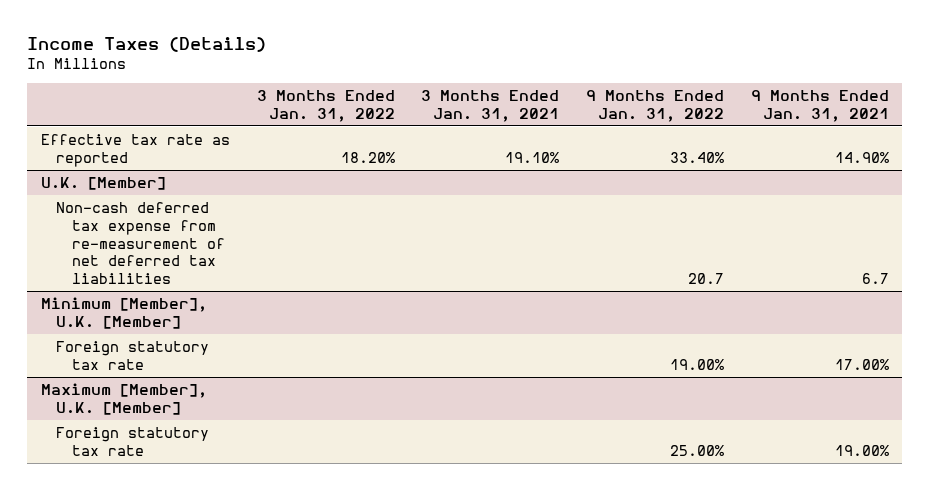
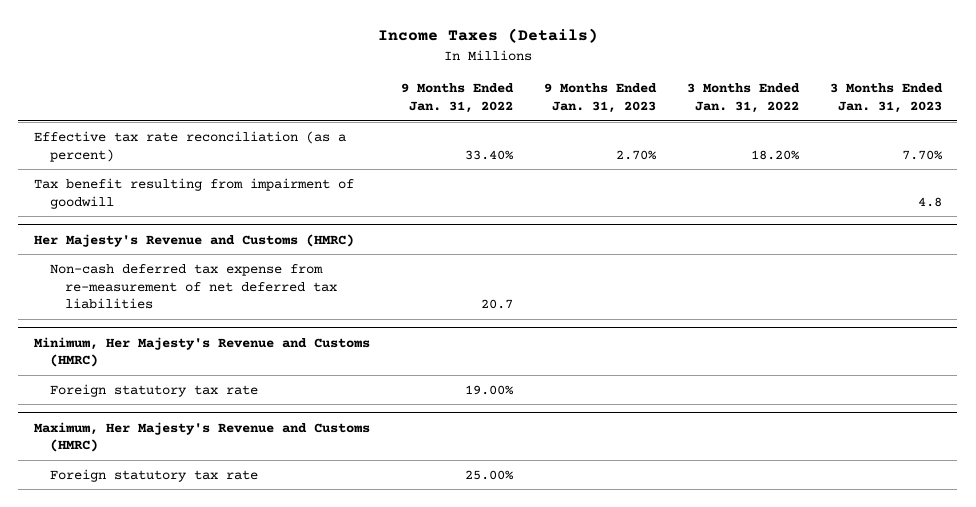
- | 3 Months Ended Jan. 31, 2022 | 3 Months Ended Jan. 31, 2021 | 9 Months Ended Jan. 31, 2022 | 9 Months Ended Jan. 31, 2021
+ | 9 Months Ended Jan. 31, 2022 | 9 Months Ended Jan. 31, 2023 | 3 Months Ended Jan. 31, 2022 | 3 Months Ended Jan. 31, 2023
- Effective tax rate as reported | 18.20% | 19.10% | 33.40% | 14.90%
- U.K. [Member]
+ Effective tax rate reconciliation (as a percent) | 33.40% | 2.70% | 18.20% | 7.70%
+ Tax benefit resulting from impairment of goodwill | | | | 4.8
+ Her Majesty's Revenue and Customs (HMRC)
- Minimum [Member], U.K. [Member]
+ Minimum, Her Majesty's Revenue and Customs (HMRC)
- Maximum [Member], U.K. [Member]
+ Maximum, Her Majesty's Revenue and Customs (HMRC)

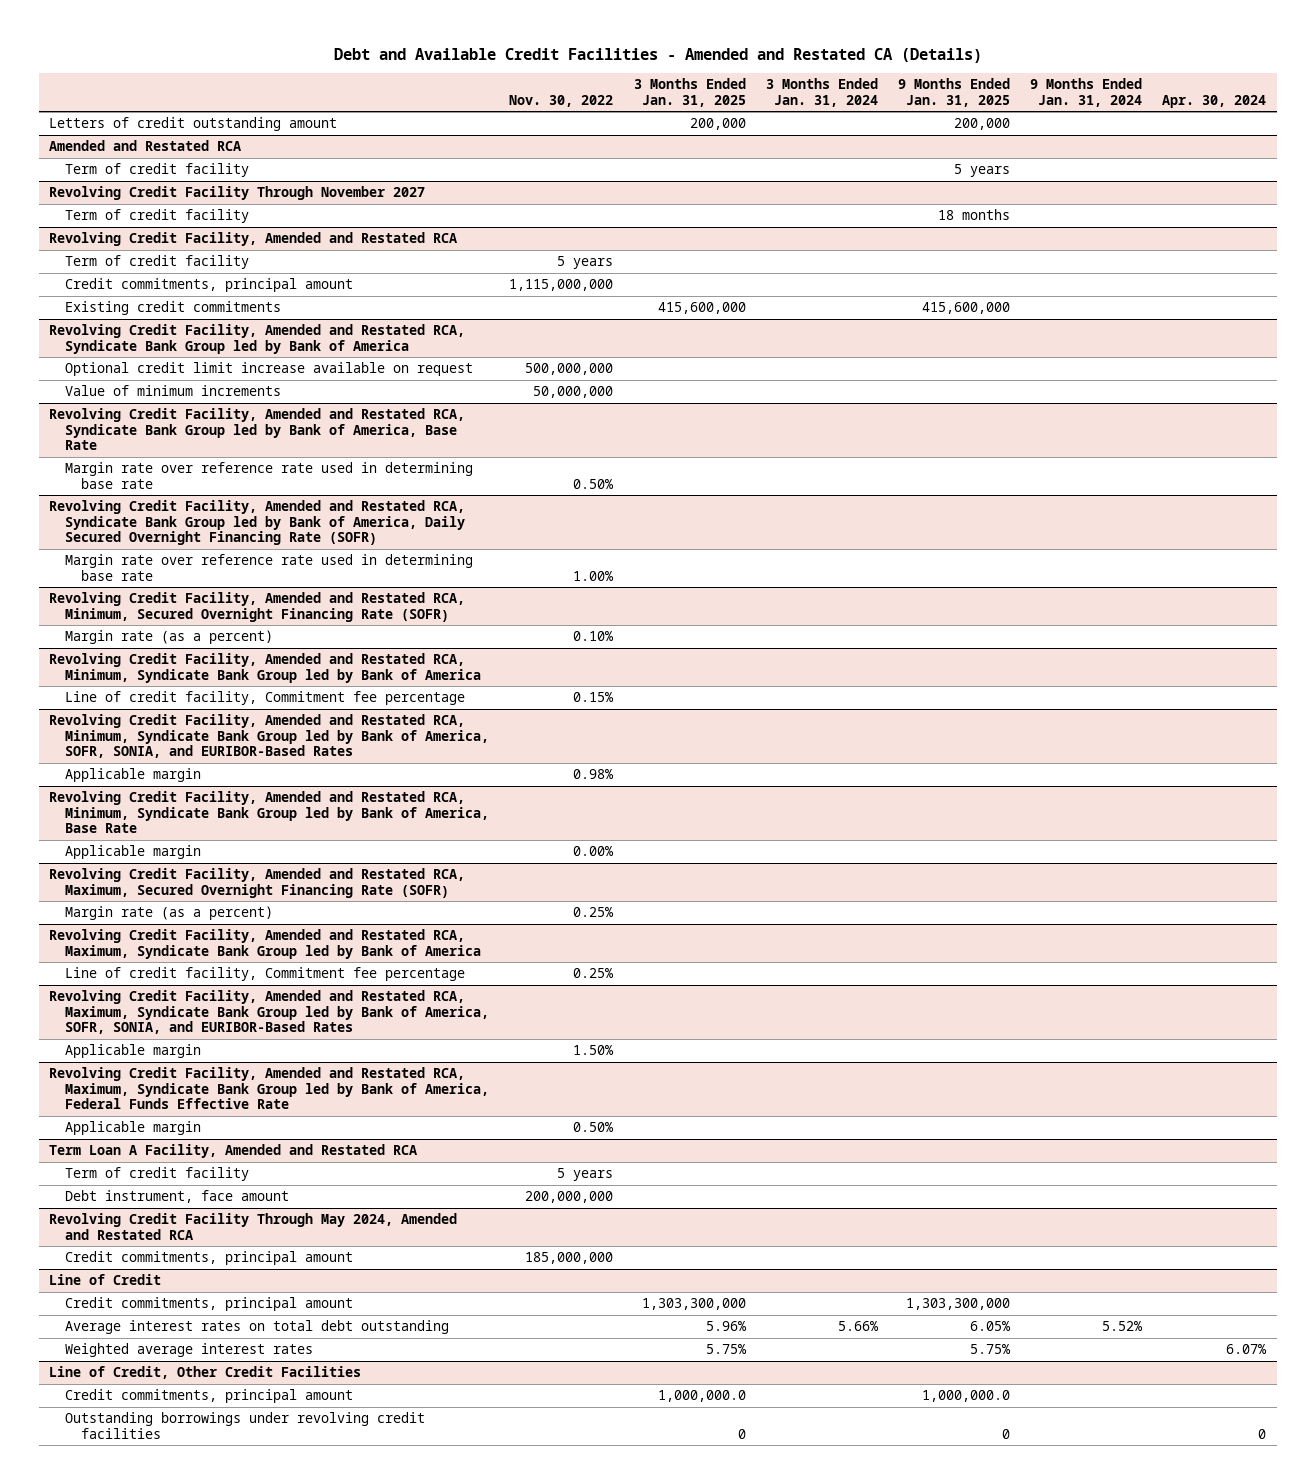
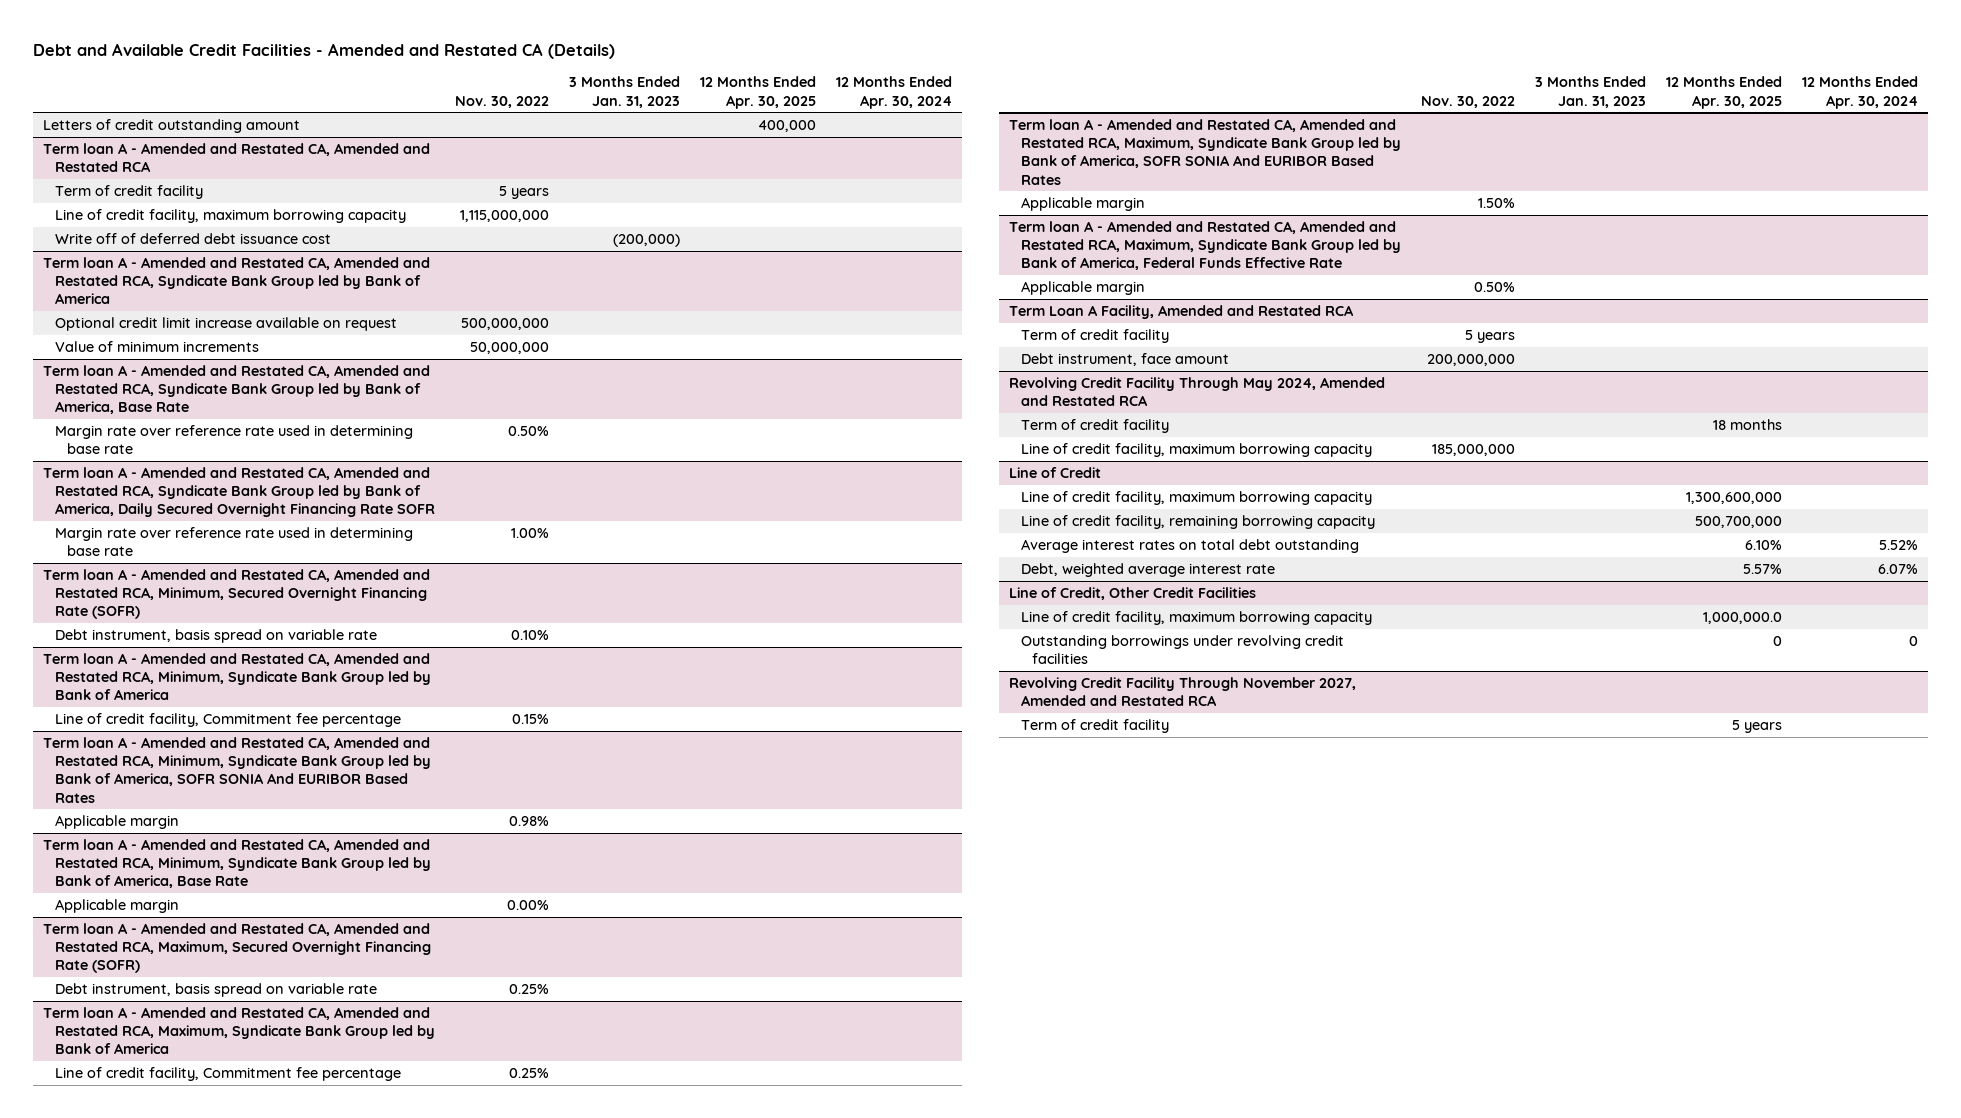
- | Nov. 30, 2022 | 3 Months Ended Jan. 31, 2025 | 3 Months Ended Jan. 31, 2024 | 9 Months Ended Jan. 31, 2025 | 9 Months Ended Jan. 31, 2024 | Apr. 30, 2024
+ | Nov. 30, 2022 | 3 Months Ended Jan. 31, 2023 | 12 Months Ended Apr. 30, 2025 | 12 Months Ended Apr. 30, 2024
- Amended and Restated RCA
- Term of credit facility | | | | 5 years | |
- Revolving Credit Facility Through November 2027
- Term of credit facility | | | | 18 months | |
- Revolving Credit Facility, Amended and Restated RCA
+ Term loan A - Amended and Restated CA, Amended and Restated RCA
- Credit commitments, principal amount | 1,115,000,000 | | | | |
- Existing credit commitments | | 415,600,000 | | 415,600,000 | |
- Revolving Credit Facility, Amended and Restated RCA, Syndicate Bank Group led by Bank of America
+ Line of credit facility, maximum borrowing capacity | 1,115,000,000 | | |
+ Write off of deferred debt issuance cost | | (200,000) | |
+ Term loan A - Amended and Restated CA, Amended and Restated RCA, Syndicate Bank Group led by Bank of America
- Revolving Credit Facility, Amended and Restated RCA, Syndicate Bank Group led by Bank of America, Base Rate
+ Term loan A - Amended and Restated CA, Amended and Restated RCA, Syndicate Bank Group led by Bank of America, Base Rate
- Revolving Credit Facility, Amended and Restated RCA, Syndicate Bank Group led by Bank of America, Daily Secured Overnight Financing Rate (SOFR)
+ Term loan A - Amended and Restated CA, Amended and Restated RCA, Syndicate Bank Group led by Bank of America, Daily Secured Overnight Financing Rate SOFR
- Revolving Credit Facility, Amended and Restated RCA, Minimum, Secured Overnight Financing Rate (SOFR)
- Margin rate (as a percent) | 0.10% | | | | |
- Revolving Credit Facility, Amended and Restated RCA, Minimum, Syndicate Bank Group led by Bank of America
+ Term loan A - Amended and Restated CA, Amended and Restated RCA, Minimum, Secured Overnight Financing Rate (SOFR)
+ Debt instrument, basis spread on variable rate | 0.10% | | |
+ Term loan A - Amended and Restated CA, Amended and Restated RCA, Minimum, Syndicate Bank Group led by Bank of America
- Revolving Credit Facility, Amended and Restated RCA, Minimum, Syndicate Bank Group led by Bank of America, SOFR, SONIA, and EURIBOR-Based Rates
+ Term loan A - Amended and Restated CA, Amended and Restated RCA, Minimum, Syndicate Bank Group led by Bank of America, SOFR SONIA And EURIBOR Based Rates
- Revolving Credit Facility, Amended and Restated RCA, Minimum, Syndicate Bank Group led by Bank of America, Base Rate
+ Term loan A - Amended and Restated CA, Amended and Restated RCA, Minimum, Syndicate Bank Group led by Bank of America, Base Rate
- Revolving Credit Facility, Amended and Restated RCA, Maximum, Secured Overnight Financing Rate (SOFR)
- Margin rate (as a percent) | 0.25% | | | | |
- Revolving Credit Facility, Amended and Restated RCA, Maximum, Syndicate Bank Group led by Bank of America
+ Term loan A - Amended and Restated CA, Amended and Restated RCA, Maximum, Secured Overnight Financing Rate (SOFR)
+ Debt instrument, basis spread on variable rate | 0.25% | | |
+ Term loan A - Amended and Restated CA, Amended and Restated RCA, Maximum, Syndicate Bank Group led by Bank of America
- Revolving Credit Facility, Amended and Restated RCA, Maximum, Syndicate Bank Group led by Bank of America, SOFR, SONIA, and EURIBOR-Based Rates
+ Term loan A - Amended and Restated CA, Amended and Restated RCA, Maximum, Syndicate Bank Group led by Bank of America, SOFR SONIA And EURIBOR Based Rates
- Revolving Credit Facility, Amended and Restated RCA, Maximum, Syndicate Bank Group led by Bank of America, Federal Funds Effective Rate
+ Term loan A - Amended and Restated CA, Amended and Restated RCA, Maximum, Syndicate Bank Group led by Bank of America, Federal Funds Effective Rate
@ Revolving Credit Facility Through May 2024, Amended and Restated RCA
- Credit commitments, principal amount | 185,000,000 | | | | |
+ Term of credit facility | | | 18 months |
+ Line of credit facility, maximum borrowing capacity | 185,000,000 | | |
@ Line of Credit
- Credit commitments, principal amount | | 1,303,300,000 | | 1,303,300,000 | |
+ Line of credit facility, maximum borrowing capacity | | | 1,300,600,000 |
+ Line of credit facility, remaining borrowing capacity | | | 500,700,000 |
- Weighted average interest rates | | 5.75% | | 5.75% | | 6.07%
+ Debt, weighted average interest rate | | | 5.57% | 6.07%
@ Line of Credit, Other Credit Facilities
- Credit commitments, principal amount | | 1,000,000.0 | | 1,000,000.0 | |
+ Line of credit facility, maximum borrowing capacity | | | 1,000,000.0 |
+ Revolving Credit Facility Through November 2027, Amended and Restated RCA
+ Term of credit facility | | | 5 years |

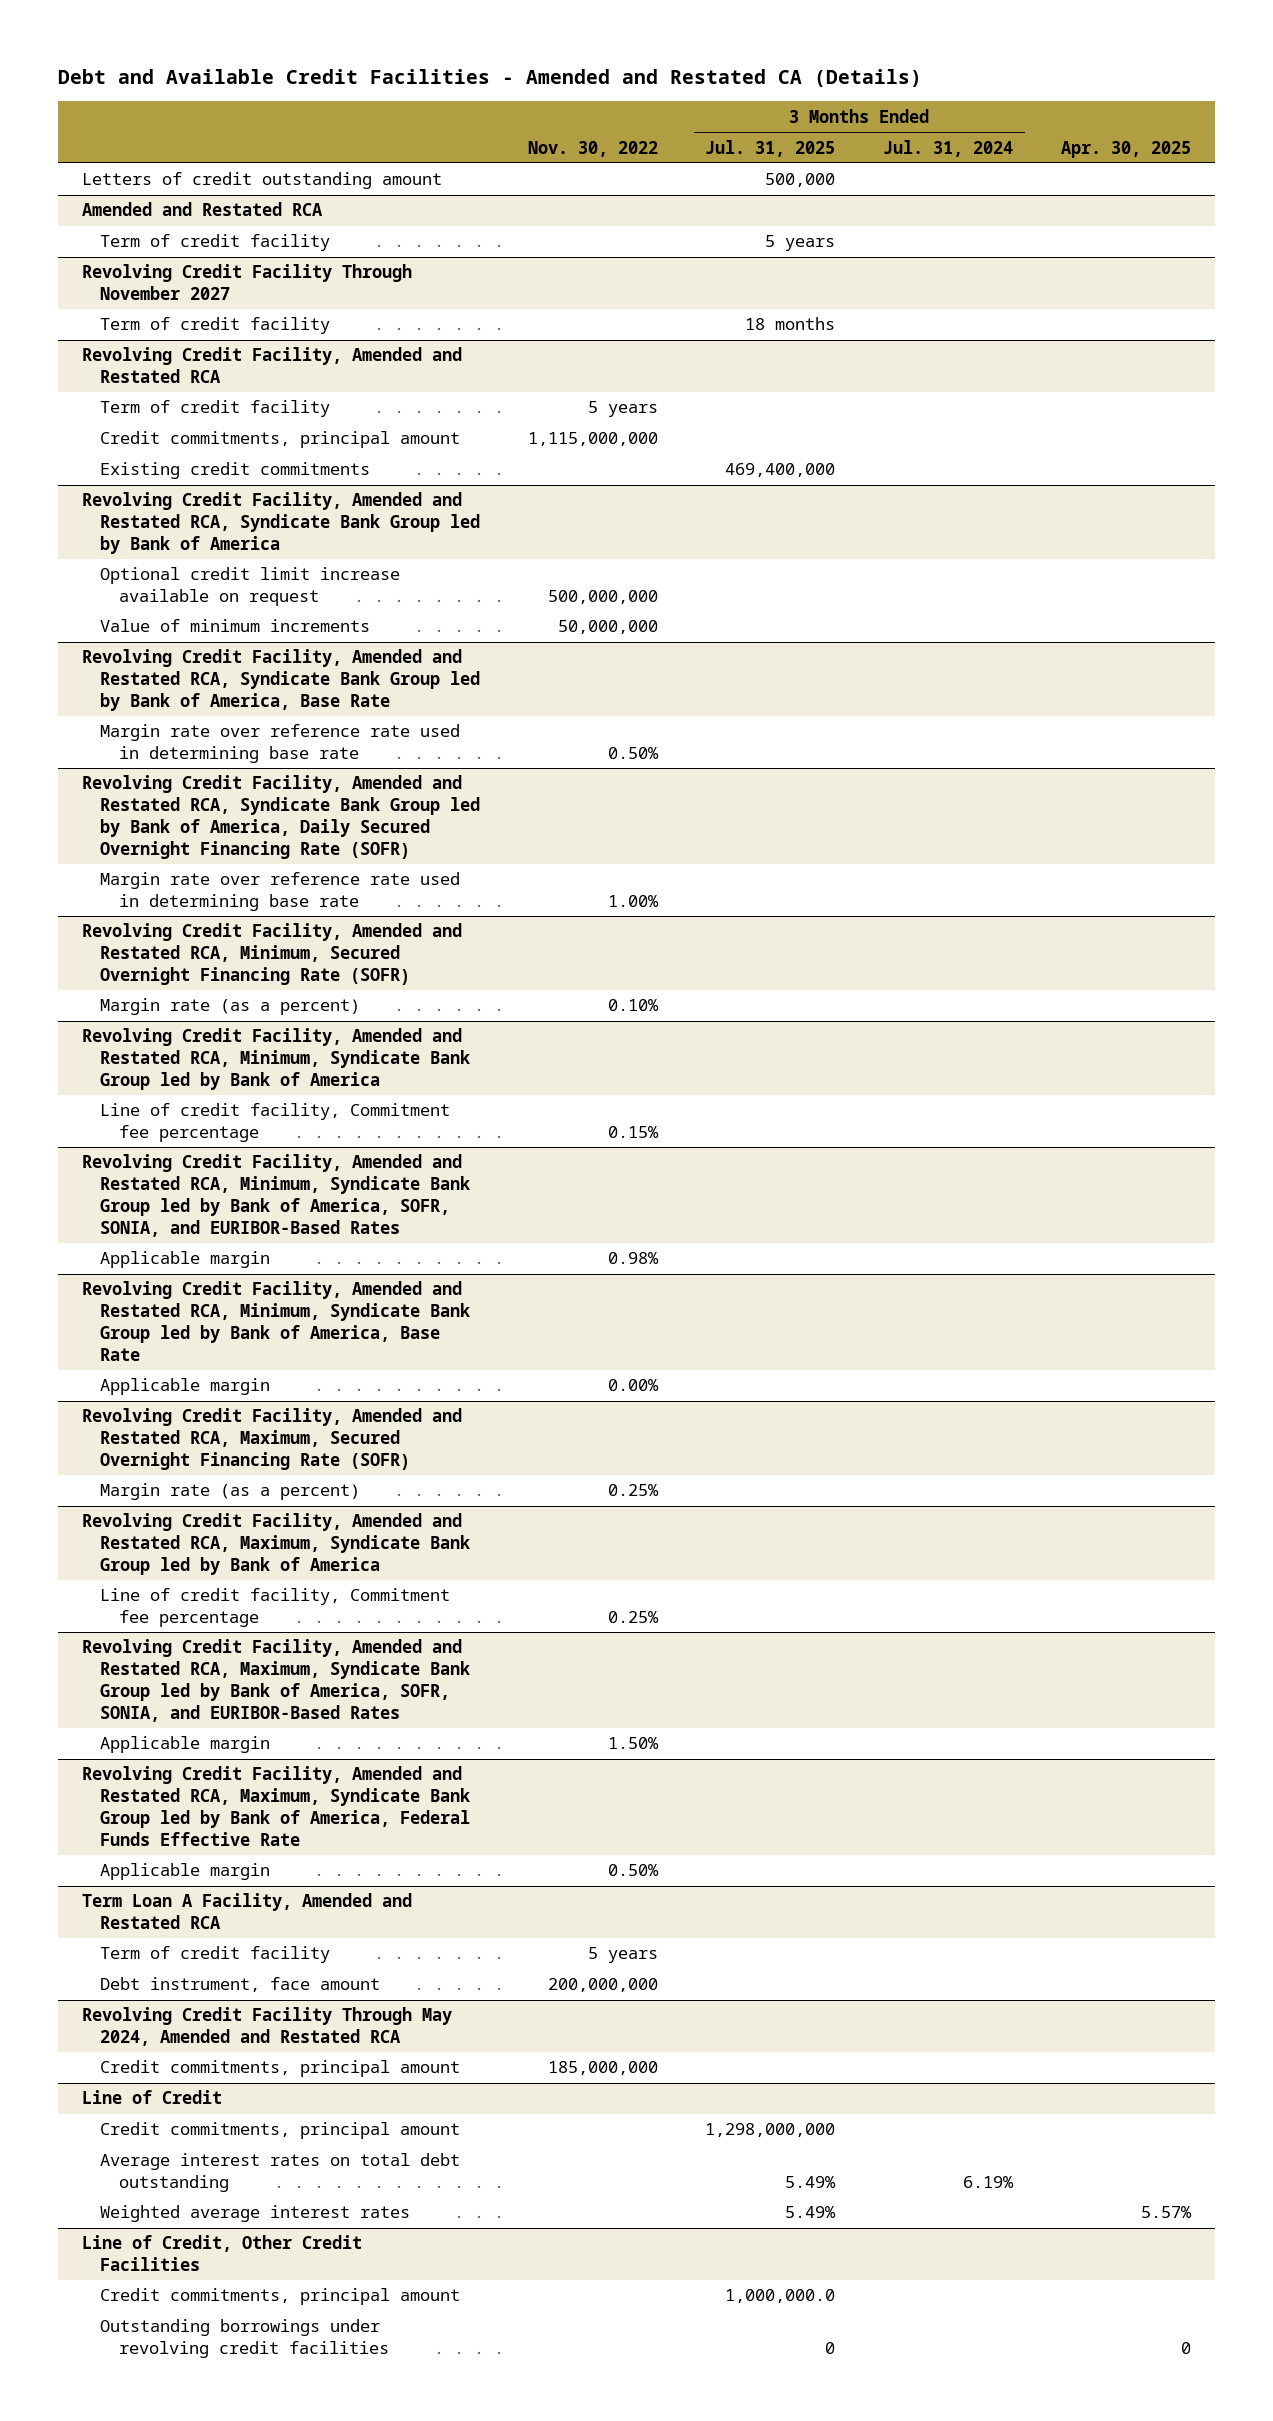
- | Nov. 30, 2022 | 3 Months Ended Jan. 31, 2023 | 12 Months Ended Apr. 30, 2025 | 12 Months Ended Apr. 30, 2024
+ | Nov. 30, 2022 | 3 Months Ended Jul. 31, 2025 | 3 Months Ended Jul. 31, 2024 | Apr. 30, 2025
- Term loan A - Amended and Restated CA, Amended and Restated RCA
+ Amended and Restated RCA
+ Term of credit facility | | 5 years | |
+ Revolving Credit Facility Through November 2027
+ Term of credit facility | | 18 months | |
+ Revolving Credit Facility, Amended and Restated RCA
- Line of credit facility, maximum borrowing capacity | 1,115,000,000 | | |
- Write off of deferred debt issuance cost | | (200,000) | |
- Term loan A - Amended and Restated CA, Amended and Restated RCA, Syndicate Bank Group led by Bank of America
+ Credit commitments, principal amount | 1,115,000,000 | | |
+ Existing credit commitments | | 469,400,000 | |
+ Revolving Credit Facility, Amended and Restated RCA, Syndicate Bank Group led by Bank of America
- Term loan A - Amended and Restated CA, Amended and Restated RCA, Syndicate Bank Group led by Bank of America, Base Rate
+ Revolving Credit Facility, Amended and Restated RCA, Syndicate Bank Group led by Bank of America, Base Rate
- Term loan A - Amended and Restated CA, Amended and Restated RCA, Syndicate Bank Group led by Bank of America, Daily Secured Overnight Financing Rate SOFR
+ Revolving Credit Facility, Amended and Restated RCA, Syndicate Bank Group led by Bank of America, Daily Secured Overnight Financing Rate (SOFR)
- Term loan A - Amended and Restated CA, Amended and Restated RCA, Minimum, Secured Overnight Financing Rate (SOFR)
- Debt instrument, basis spread on variable rate | 0.10% | | |
- Term loan A - Amended and Restated CA, Amended and Restated RCA, Minimum, Syndicate Bank Group led by Bank of America
+ Revolving Credit Facility, Amended and Restated RCA, Minimum, Secured Overnight Financing Rate (SOFR)
+ Margin rate (as a percent) | 0.10% | | |
+ Revolving Credit Facility, Amended and Restated RCA, Minimum, Syndicate Bank Group led by Bank of America
- Term loan A - Amended and Restated CA, Amended and Restated RCA, Minimum, Syndicate Bank Group led by Bank of America, SOFR SONIA And EURIBOR Based Rates
+ Revolving Credit Facility, Amended and Restated RCA, Minimum, Syndicate Bank Group led by Bank of America, SOFR, SONIA, and EURIBOR-Based Rates
- Term loan A - Amended and Restated CA, Amended and Restated RCA, Minimum, Syndicate Bank Group led by Bank of America, Base Rate
+ Revolving Credit Facility, Amended and Restated RCA, Minimum, Syndicate Bank Group led by Bank of America, Base Rate
- Term loan A - Amended and Restated CA, Amended and Restated RCA, Maximum, Secured Overnight Financing Rate (SOFR)
- Debt instrument, basis spread on variable rate | 0.25% | | |
- Term loan A - Amended and Restated CA, Amended and Restated RCA, Maximum, Syndicate Bank Group led by Bank of America
+ Revolving Credit Facility, Amended and Restated RCA, Maximum, Secured Overnight Financing Rate (SOFR)
+ Margin rate (as a percent) | 0.25% | | |
+ Revolving Credit Facility, Amended and Restated RCA, Maximum, Syndicate Bank Group led by Bank of America
- Term loan A - Amended and Restated CA, Amended and Restated RCA, Maximum, Syndicate Bank Group led by Bank of America, SOFR SONIA And EURIBOR Based Rates
+ Revolving Credit Facility, Amended and Restated RCA, Maximum, Syndicate Bank Group led by Bank of America, SOFR, SONIA, and EURIBOR-Based Rates
- Term loan A - Amended and Restated CA, Amended and Restated RCA, Maximum, Syndicate Bank Group led by Bank of America, Federal Funds Effective Rate
+ Revolving Credit Facility, Amended and Restated RCA, Maximum, Syndicate Bank Group led by Bank of America, Federal Funds Effective Rate
@ Revolving Credit Facility Through May 2024, Amended and Restated RCA
- Term of credit facility | | | 18 months |
- Line of credit facility, maximum borrowing capacity | 185,000,000 | | |
+ Credit commitments, principal amount | 185,000,000 | | |
@ Line of Credit
- Line of credit facility, maximum borrowing capacity | | | 1,300,600,000 |
- Line of credit facility, remaining borrowing capacity | | | 500,700,000 |
+ Credit commitments, principal amount | | 1,298,000,000 | |
- Debt, weighted average interest rate | | | 5.57% | 6.07%
+ Weighted average interest rates | | 5.49% | | 5.57%
@ Line of Credit, Other Credit Facilities
- Line of credit facility, maximum borrowing capacity | | | 1,000,000.0 |
+ Credit commitments, principal amount | | 1,000,000.0 | |
- Revolving Credit Facility Through November 2027, Amended and Restated RCA
- Term of credit facility | | | 5 years |

